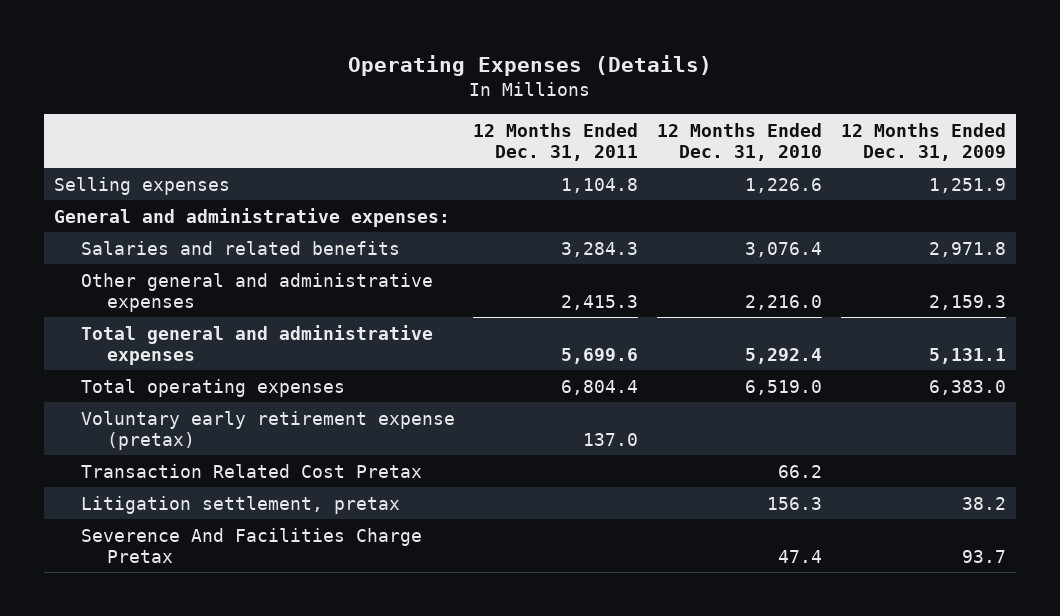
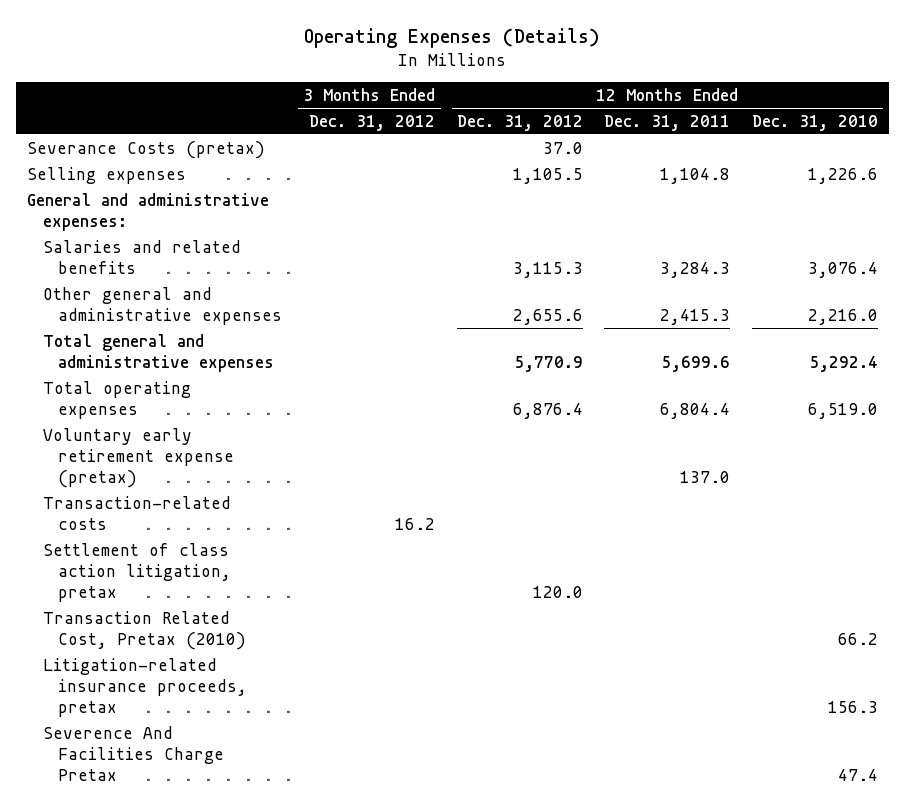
- | 12 Months Ended Dec. 31, 2011 | 12 Months Ended Dec. 31, 2010 | 12 Months Ended Dec. 31, 2009
+ | 3 Months Ended Dec. 31, 2012 | 12 Months Ended Dec. 31, 2012 | 12 Months Ended Dec. 31, 2011 | 12 Months Ended Dec. 31, 2010
+ Severance Costs (pretax) | | 37.0 | |
- Transaction Related Cost Pretax | | 66.2 |
- Litigation settlement, pretax | | 156.3 | 38.2
+ Transaction-related costs | 16.2 | | |
+ Settlement of class action litigation, pretax | | 120.0 | |
+ Transaction Related Cost, Pretax (2010) | | | | 66.2
+ Litigation-related insurance proceeds, pretax | | | | 156.3

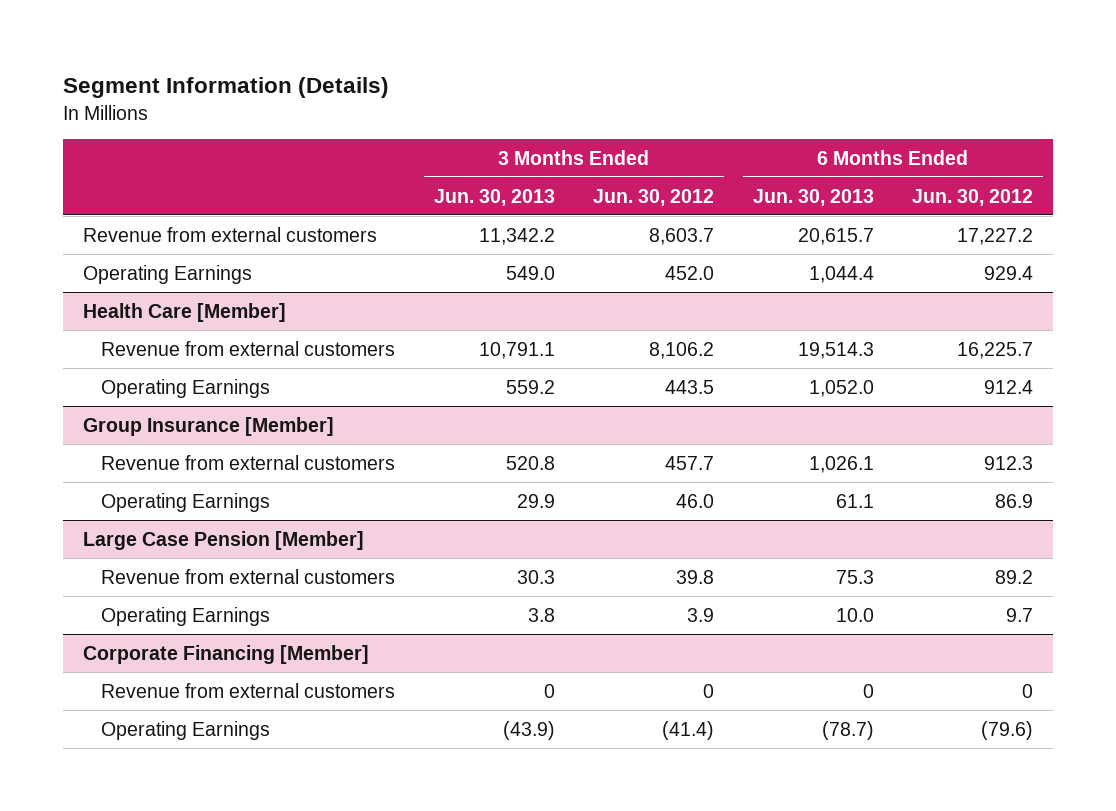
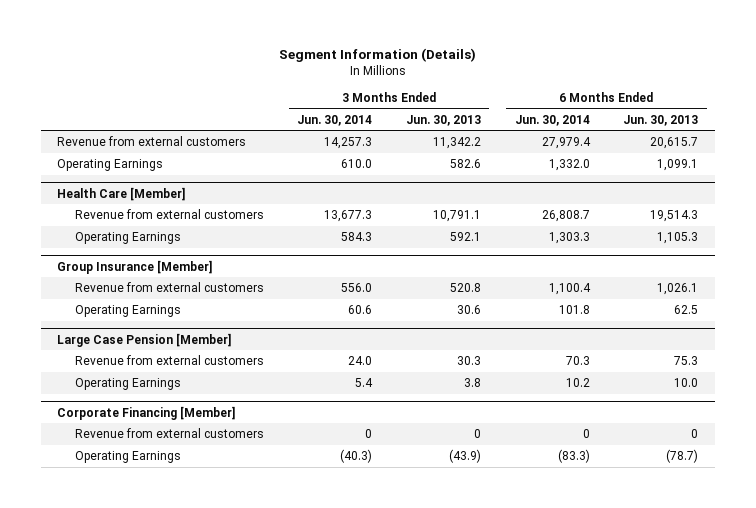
- | 3 Months Ended Jun. 30, 2013 | 3 Months Ended Jun. 30, 2012 | 6 Months Ended Jun. 30, 2013 | 6 Months Ended Jun. 30, 2012
+ | 3 Months Ended Jun. 30, 2014 | 3 Months Ended Jun. 30, 2013 | 6 Months Ended Jun. 30, 2014 | 6 Months Ended Jun. 30, 2013
- Operating Earnings | 549.0 | 452.0 | 1,044.4 | 929.4
+ Operating Earnings | 610.0 | 582.6 | 1,332.0 | 1,099.1
@ Health Care [Member]
- Operating Earnings | 559.2 | 443.5 | 1,052.0 | 912.4
+ Operating Earnings | 584.3 | 592.1 | 1,303.3 | 1,105.3
@ Group Insurance [Member]
- Operating Earnings | 29.9 | 46.0 | 61.1 | 86.9
+ Operating Earnings | 60.6 | 30.6 | 101.8 | 62.5

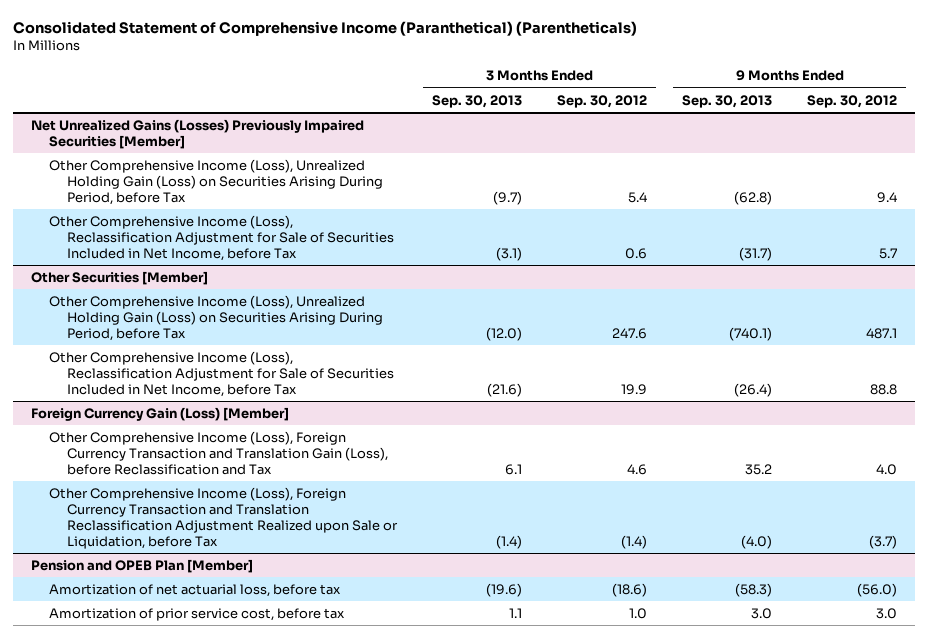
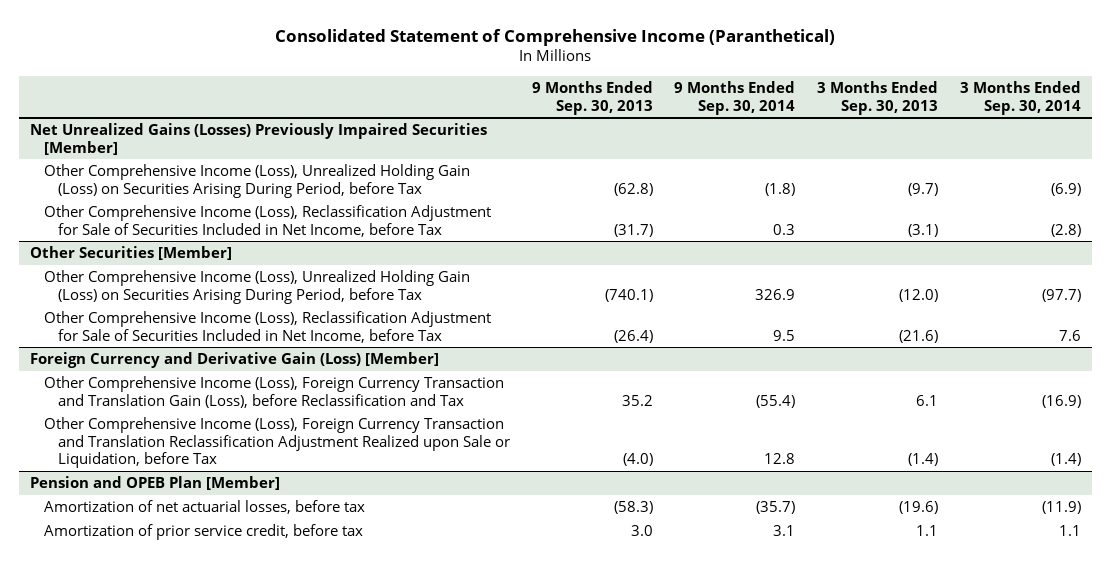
- Consolidated Statement of Comprehensive Income (Paranthetical) (Parentheticals)
+ Consolidated Statement of Comprehensive Income (Paranthetical)
- | 3 Months Ended Sep. 30, 2013 | 3 Months Ended Sep. 30, 2012 | 9 Months Ended Sep. 30, 2013 | 9 Months Ended Sep. 30, 2012
+ | 9 Months Ended Sep. 30, 2013 | 9 Months Ended Sep. 30, 2014 | 3 Months Ended Sep. 30, 2013 | 3 Months Ended Sep. 30, 2014
- Foreign Currency Gain (Loss) [Member]
+ Foreign Currency and Derivative Gain (Loss) [Member]
@ Pension and OPEB Plan [Member]
- Amortization of net actuarial loss, before tax | (19.6) | (18.6) | (58.3) | (56.0)
- Amortization of prior service cost, before tax | 1.1 | 1.0 | 3.0 | 3.0
+ Amortization of net actuarial losses, before tax | (58.3) | (35.7) | (19.6) | (11.9)
+ Amortization of prior service credit, before tax | 3.0 | 3.1 | 1.1 | 1.1

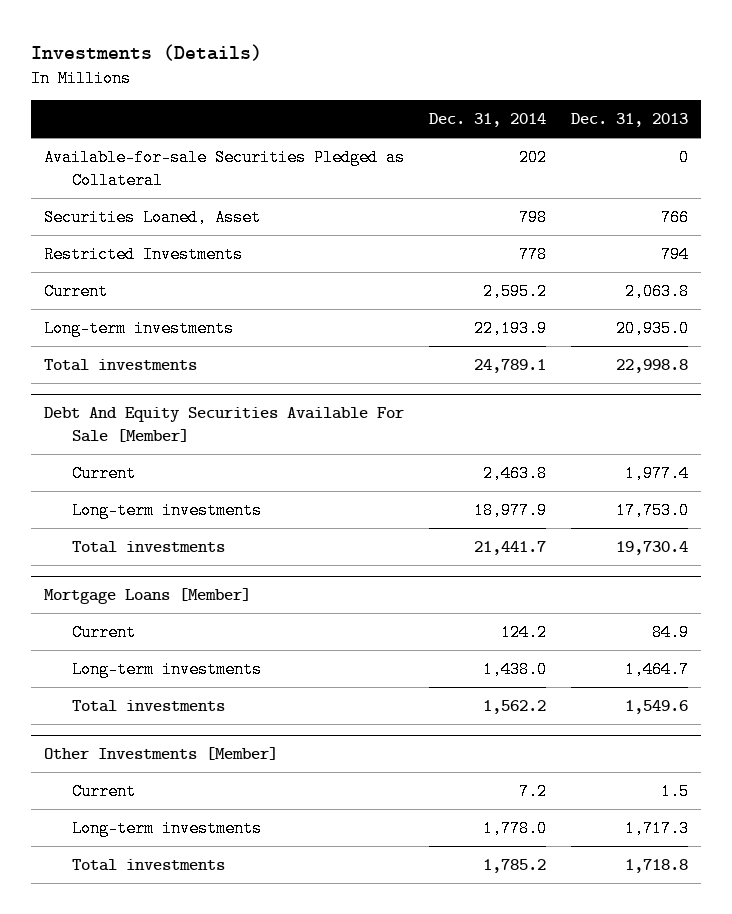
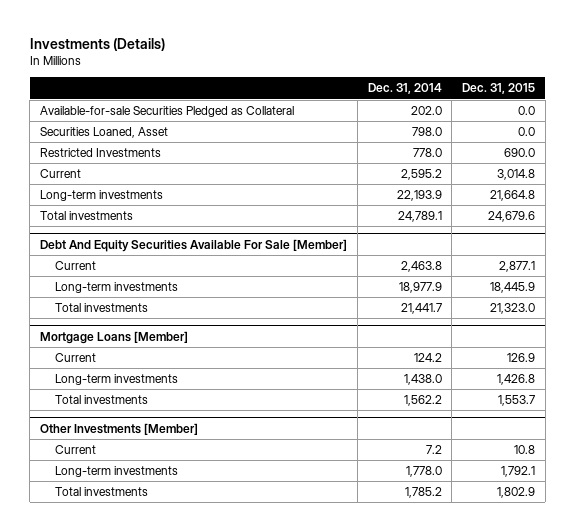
- | Dec. 31, 2014 | Dec. 31, 2013
+ | Dec. 31, 2014 | Dec. 31, 2015
- Available-for-sale Securities Pledged as Collateral | 202 | 0
- Securities Loaned, Asset | 798 | 766
- Restricted Investments | 778 | 794
+ Available-for-sale Securities Pledged as Collateral | 202.0 | 0.0
+ Securities Loaned, Asset | 798.0 | 0.0
+ Restricted Investments | 778.0 | 690.0

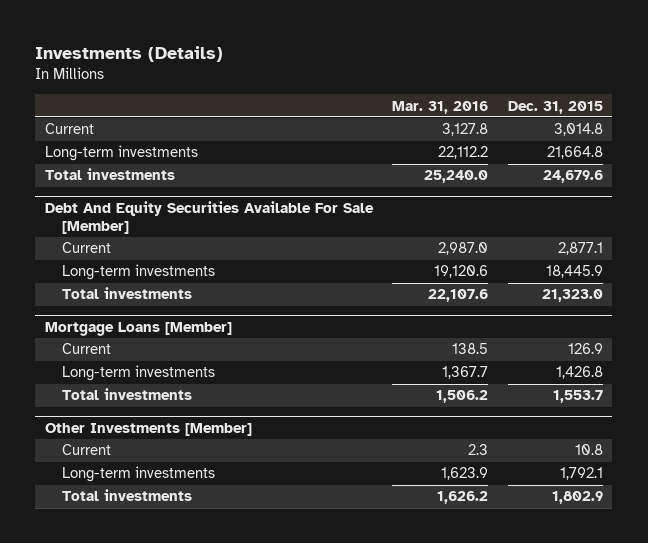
- | Dec. 31, 2014 | Dec. 31, 2015
+ | Mar. 31, 2016 | Dec. 31, 2015
- Available-for-sale Securities Pledged as Collateral | 202.0 | 0.0
- Securities Loaned, Asset | 798.0 | 0.0
- Restricted Investments | 778.0 | 690.0

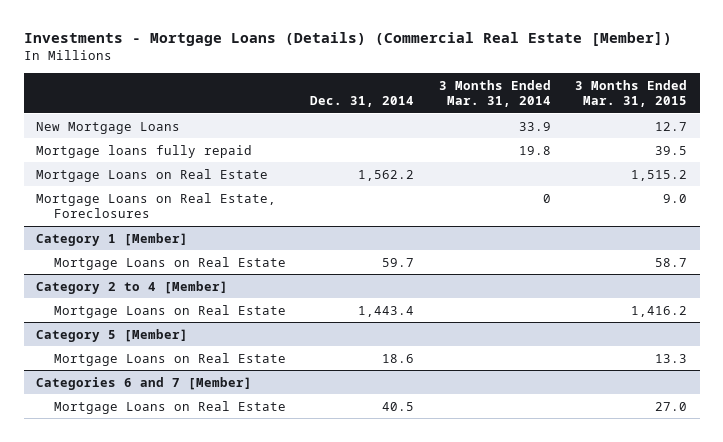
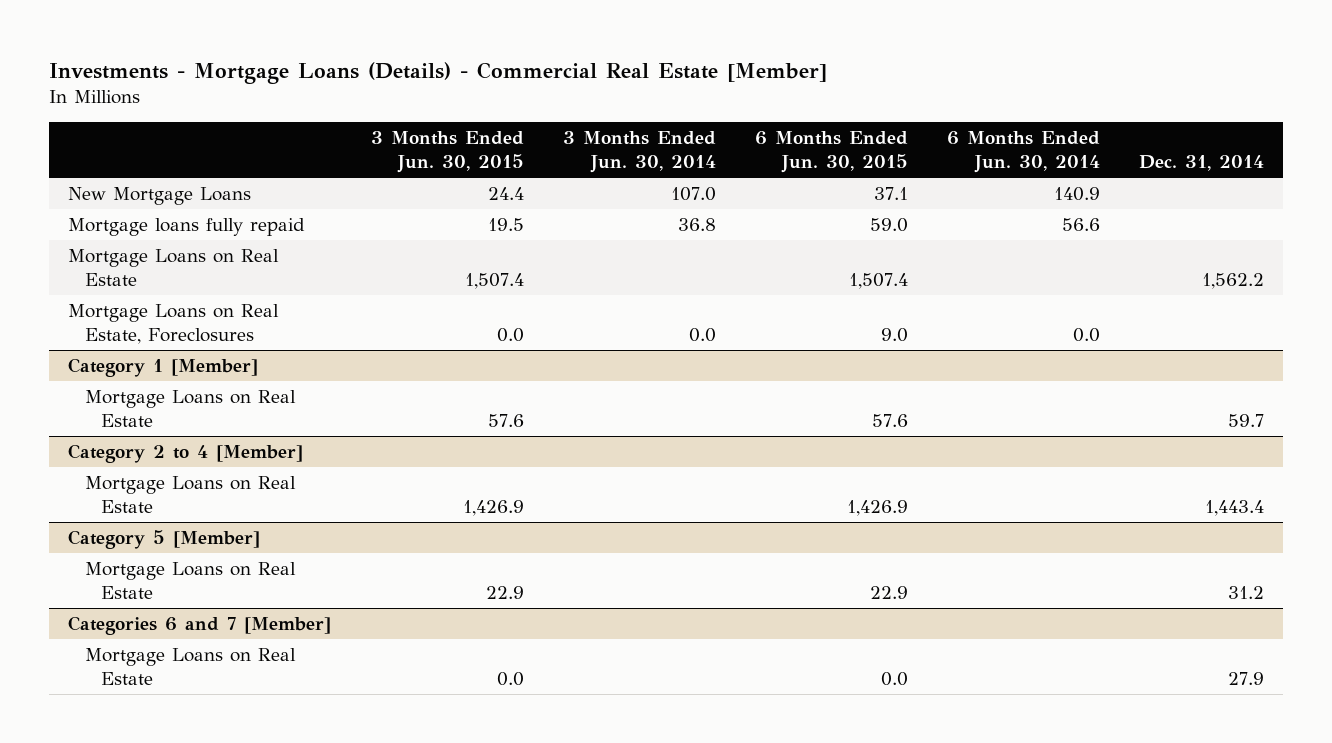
- Investments - Mortgage Loans (Details) (Commercial Real Estate [Member])
+ Investments - Mortgage Loans (Details) - Commercial Real Estate [Member]
- | Dec. 31, 2014 | 3 Months Ended Mar. 31, 2014 | 3 Months Ended Mar. 31, 2015
+ | 3 Months Ended Jun. 30, 2015 | 3 Months Ended Jun. 30, 2014 | 6 Months Ended Jun. 30, 2015 | 6 Months Ended Jun. 30, 2014 | Dec. 31, 2014
@ Category 5 [Member]
- Mortgage Loans on Real Estate | 18.6 | | 13.3
+ Mortgage Loans on Real Estate | 22.9 | | 22.9 | | 31.2
@ Categories 6 and 7 [Member]
- Mortgage Loans on Real Estate | 40.5 | | 27.0
+ Mortgage Loans on Real Estate | 0.0 | | 0.0 | | 27.9

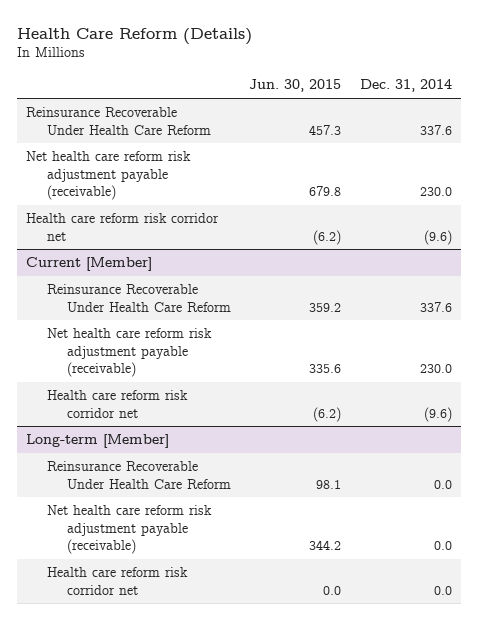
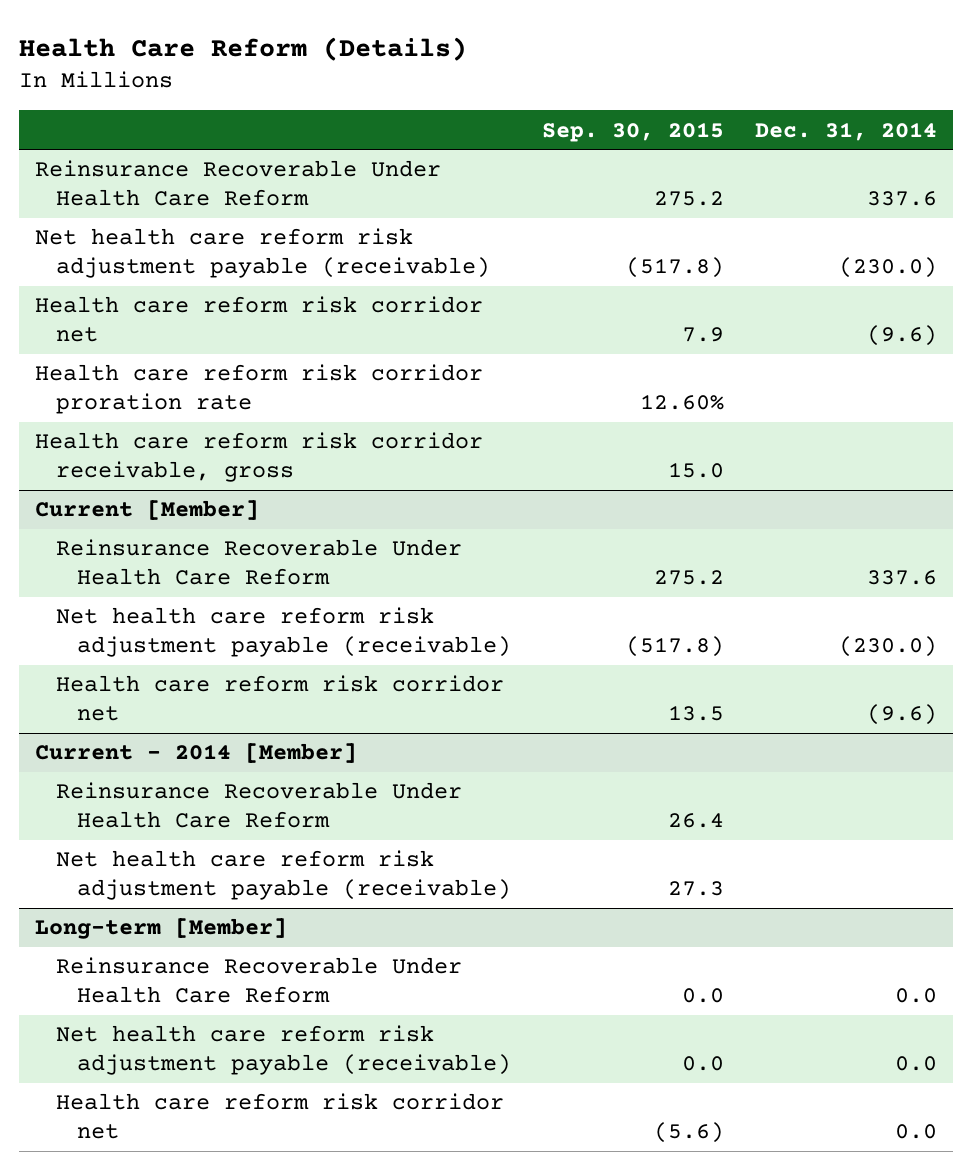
- | Jun. 30, 2015 | Dec. 31, 2014
+ | Sep. 30, 2015 | Dec. 31, 2014
- Net health care reform risk adjustment payable (receivable) | 679.8 | 230.0
+ Net health care reform risk adjustment payable (receivable) | (517.8) | (230.0)
+ Health care reform risk corridor proration rate | 12.60% |
+ Health care reform risk corridor receivable, gross | 15.0 |
@ Current [Member]
- Net health care reform risk adjustment payable (receivable) | 335.6 | 230.0
+ Net health care reform risk adjustment payable (receivable) | (517.8) | (230.0)
+ Current - 2014 [Member]
+ Reinsurance Recoverable Under Health Care Reform | 26.4 |
+ Net health care reform risk adjustment payable (receivable) | 27.3 |

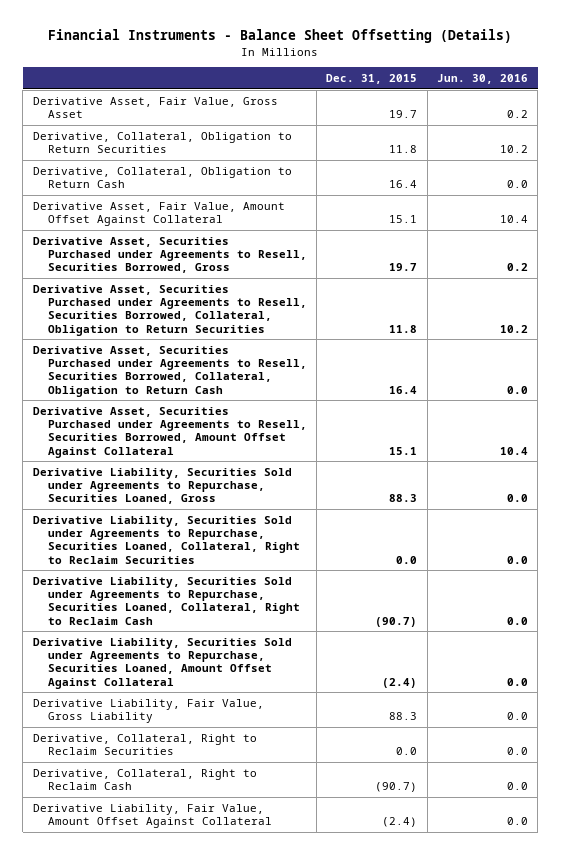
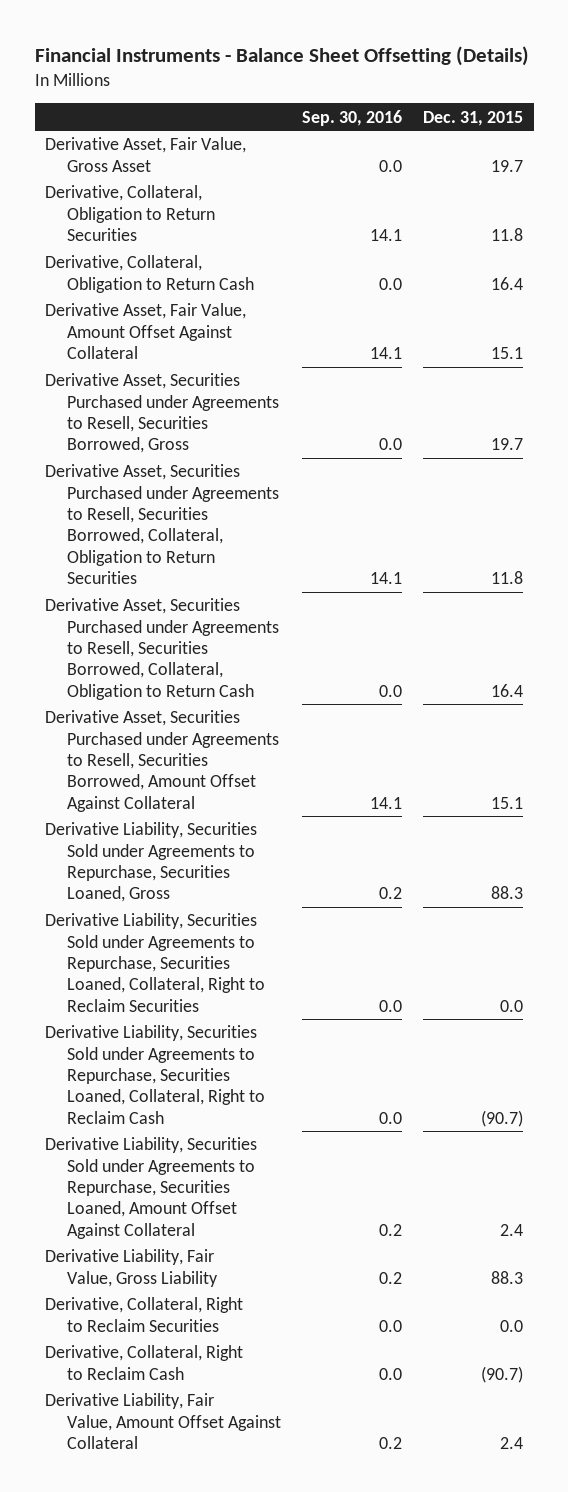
- | Dec. 31, 2015 | Jun. 30, 2016
+ | Sep. 30, 2016 | Dec. 31, 2015
- Derivative Liability, Securities Sold under Agreements to Repurchase, Securities Loaned, Amount Offset Against Collateral | (2.4) | 0.0
+ Derivative Liability, Securities Sold under Agreements to Repurchase, Securities Loaned, Amount Offset Against Collateral | 0.2 | 2.4
- Derivative Liability, Fair Value, Amount Offset Against Collateral | (2.4) | 0.0
+ Derivative Liability, Fair Value, Amount Offset Against Collateral | 0.2 | 2.4

